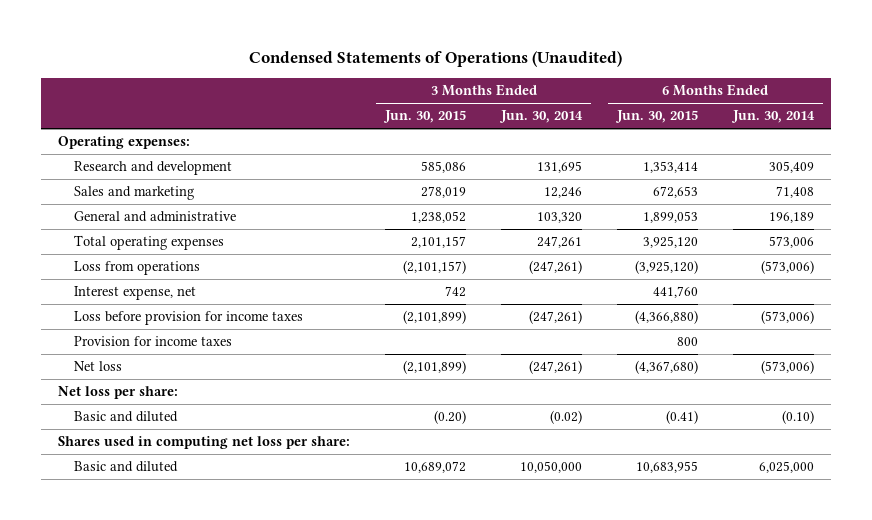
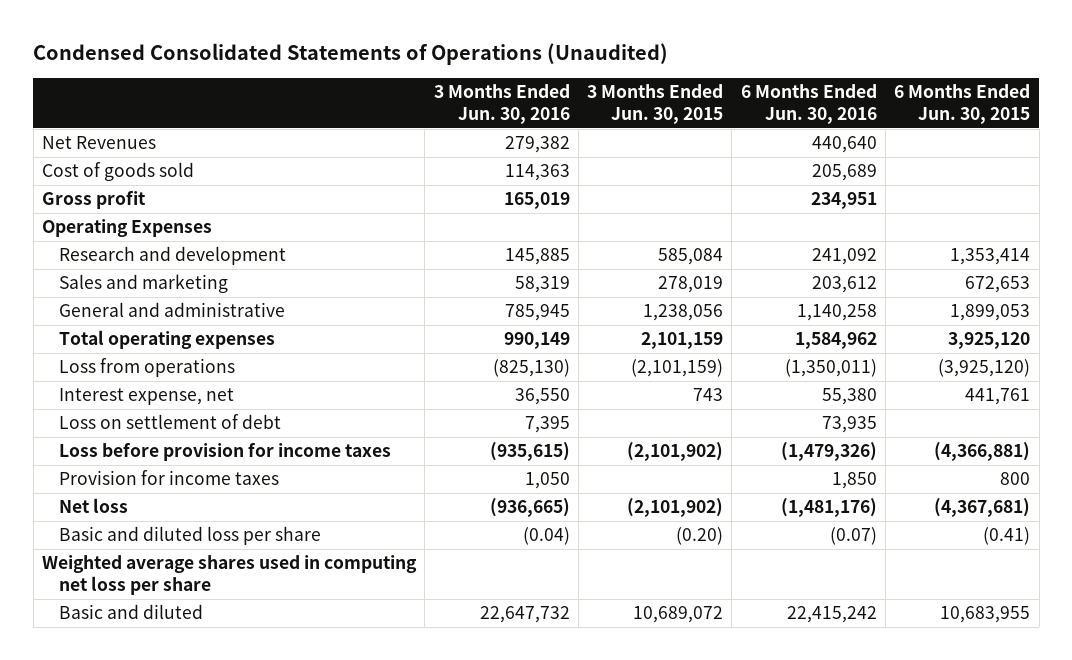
- Condensed Statements of Operations (Unaudited)
+ Condensed Consolidated Statements of Operations (Unaudited)
- | 3 Months Ended Jun. 30, 2015 | 3 Months Ended Jun. 30, 2014 | 6 Months Ended Jun. 30, 2015 | 6 Months Ended Jun. 30, 2014
+ | 3 Months Ended Jun. 30, 2016 | 3 Months Ended Jun. 30, 2015 | 6 Months Ended Jun. 30, 2016 | 6 Months Ended Jun. 30, 2015
- Operating expenses:
- Research and development | 585,086 | 131,695 | 1,353,414 | 305,409
+ Net Revenues | 279,382 | | 440,640 |
+ Cost of goods sold | 114,363 | | 205,689 |
+ Gross profit | 165,019 | | 234,951 |
+ Operating Expenses
+ Research and development | 145,885 | 585,084 | 241,092 | 1,353,414
- General and administrative | 1,238,052 | 103,320 | 1,899,053 | 196,189
- Total operating expenses | 2,101,157 | 247,261 | 3,925,120 | 573,006
- Loss from operations | (2,101,157) | (247,261) | (3,925,120) | (573,006)
- Interest expense, net | 742 | | 441,760 |
- Loss before provision for income taxes | (2,101,899) | (247,261) | (4,366,880) | (573,006)
+ General and administrative | 785,945 | 1,238,056 | 1,140,258 | 1,899,053
+ Total operating expenses | 990,149 | 2,101,159 | 1,584,962 | 3,925,120
+ Loss from operations | (825,130) | (2,101,159) | (1,350,011) | (3,925,120)
+ Interest expense, net | 36,550 | 743 | 55,380 | 441,761
+ Loss on settlement of debt | 7,395 | | 73,935 |
+ Loss before provision for income taxes | (935,615) | (2,101,902) | (1,479,326) | (4,366,881)
- Net loss | (2,101,899) | (247,261) | (4,367,680) | (573,006)
- Net loss per share:
- Basic and diluted | (0.20) | (0.02) | (0.41) | (0.10)
- Shares used in computing net loss per share:
+ Net loss | (936,665) | (2,101,902) | (1,481,176) | (4,367,681)
+ Basic and diluted loss per share | (0.04) | (0.20) | (0.07) | (0.41)
+ Weighted average shares used in computing net loss per share

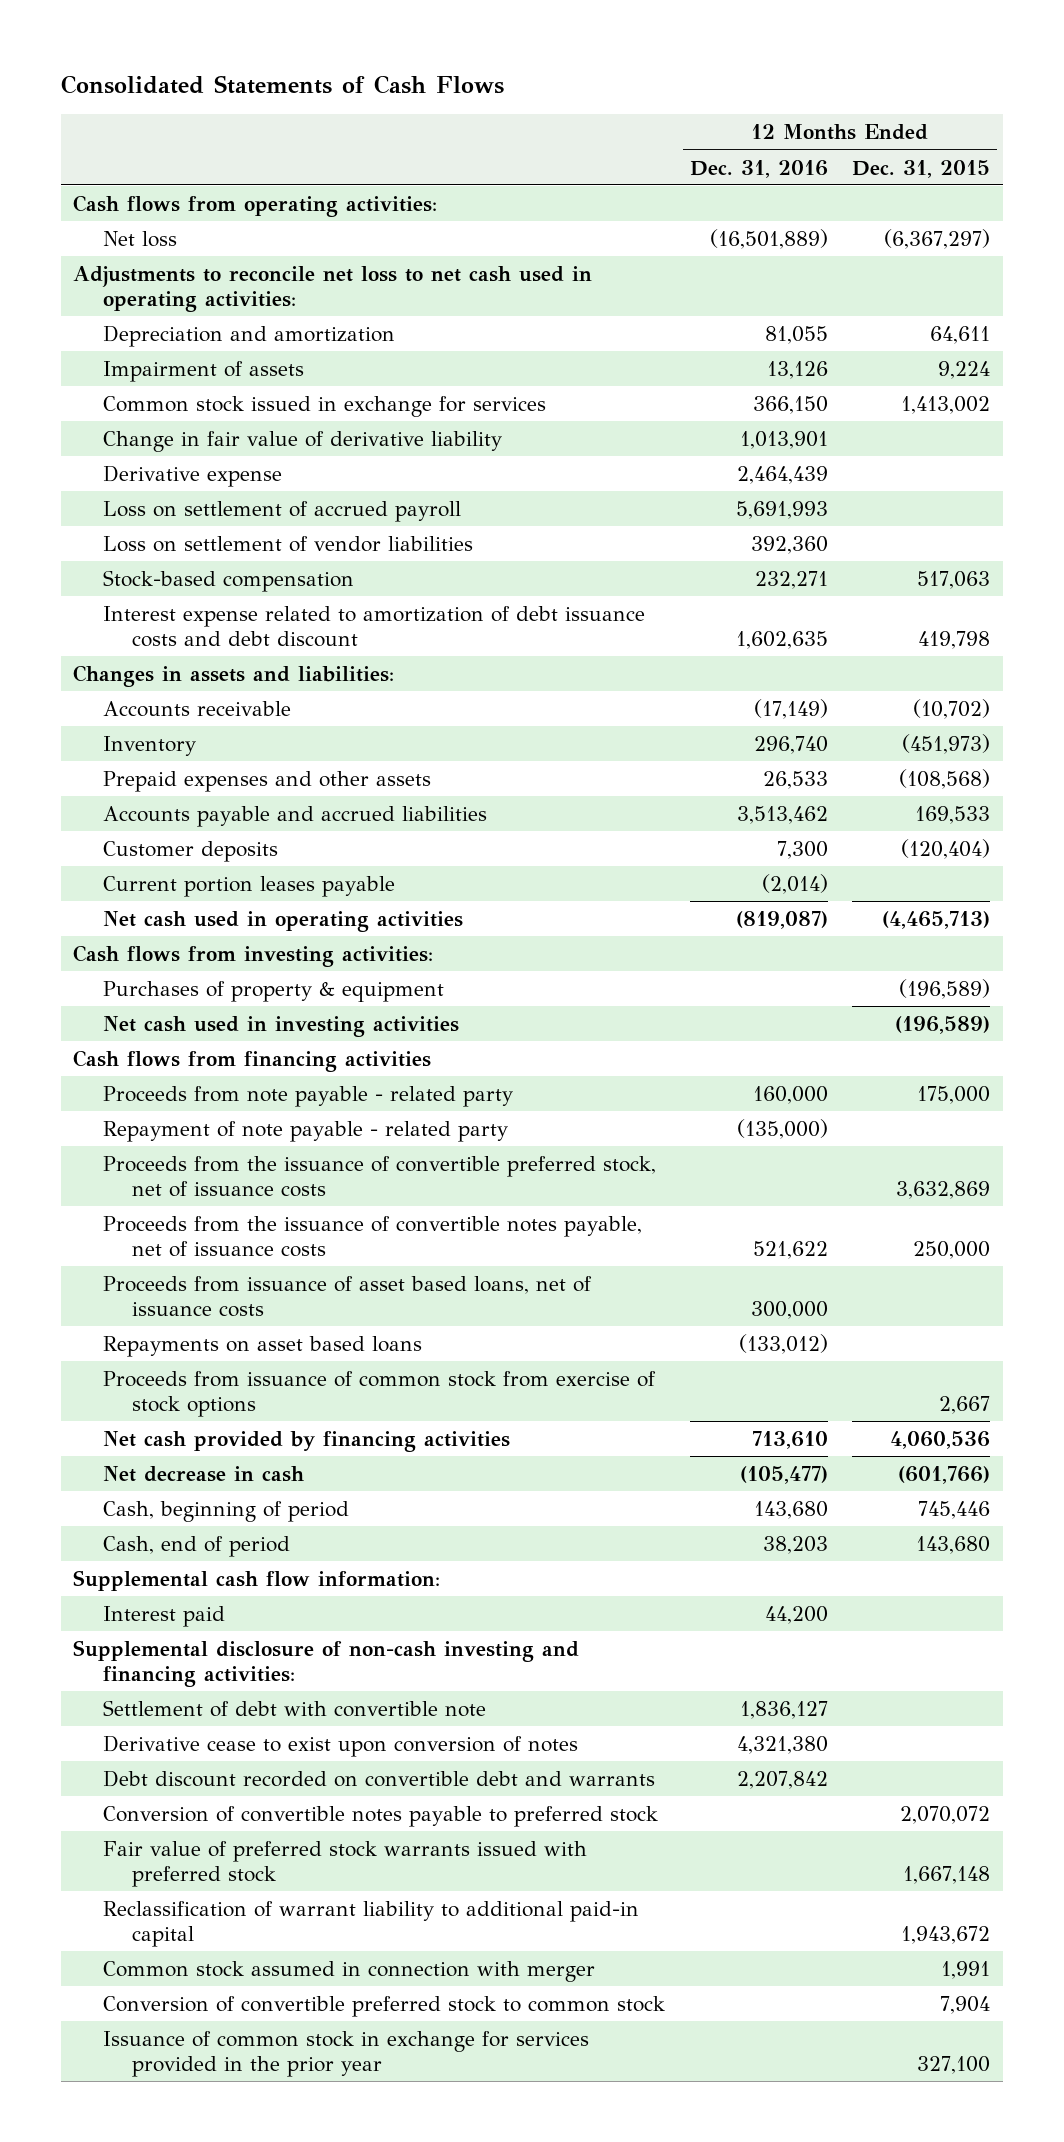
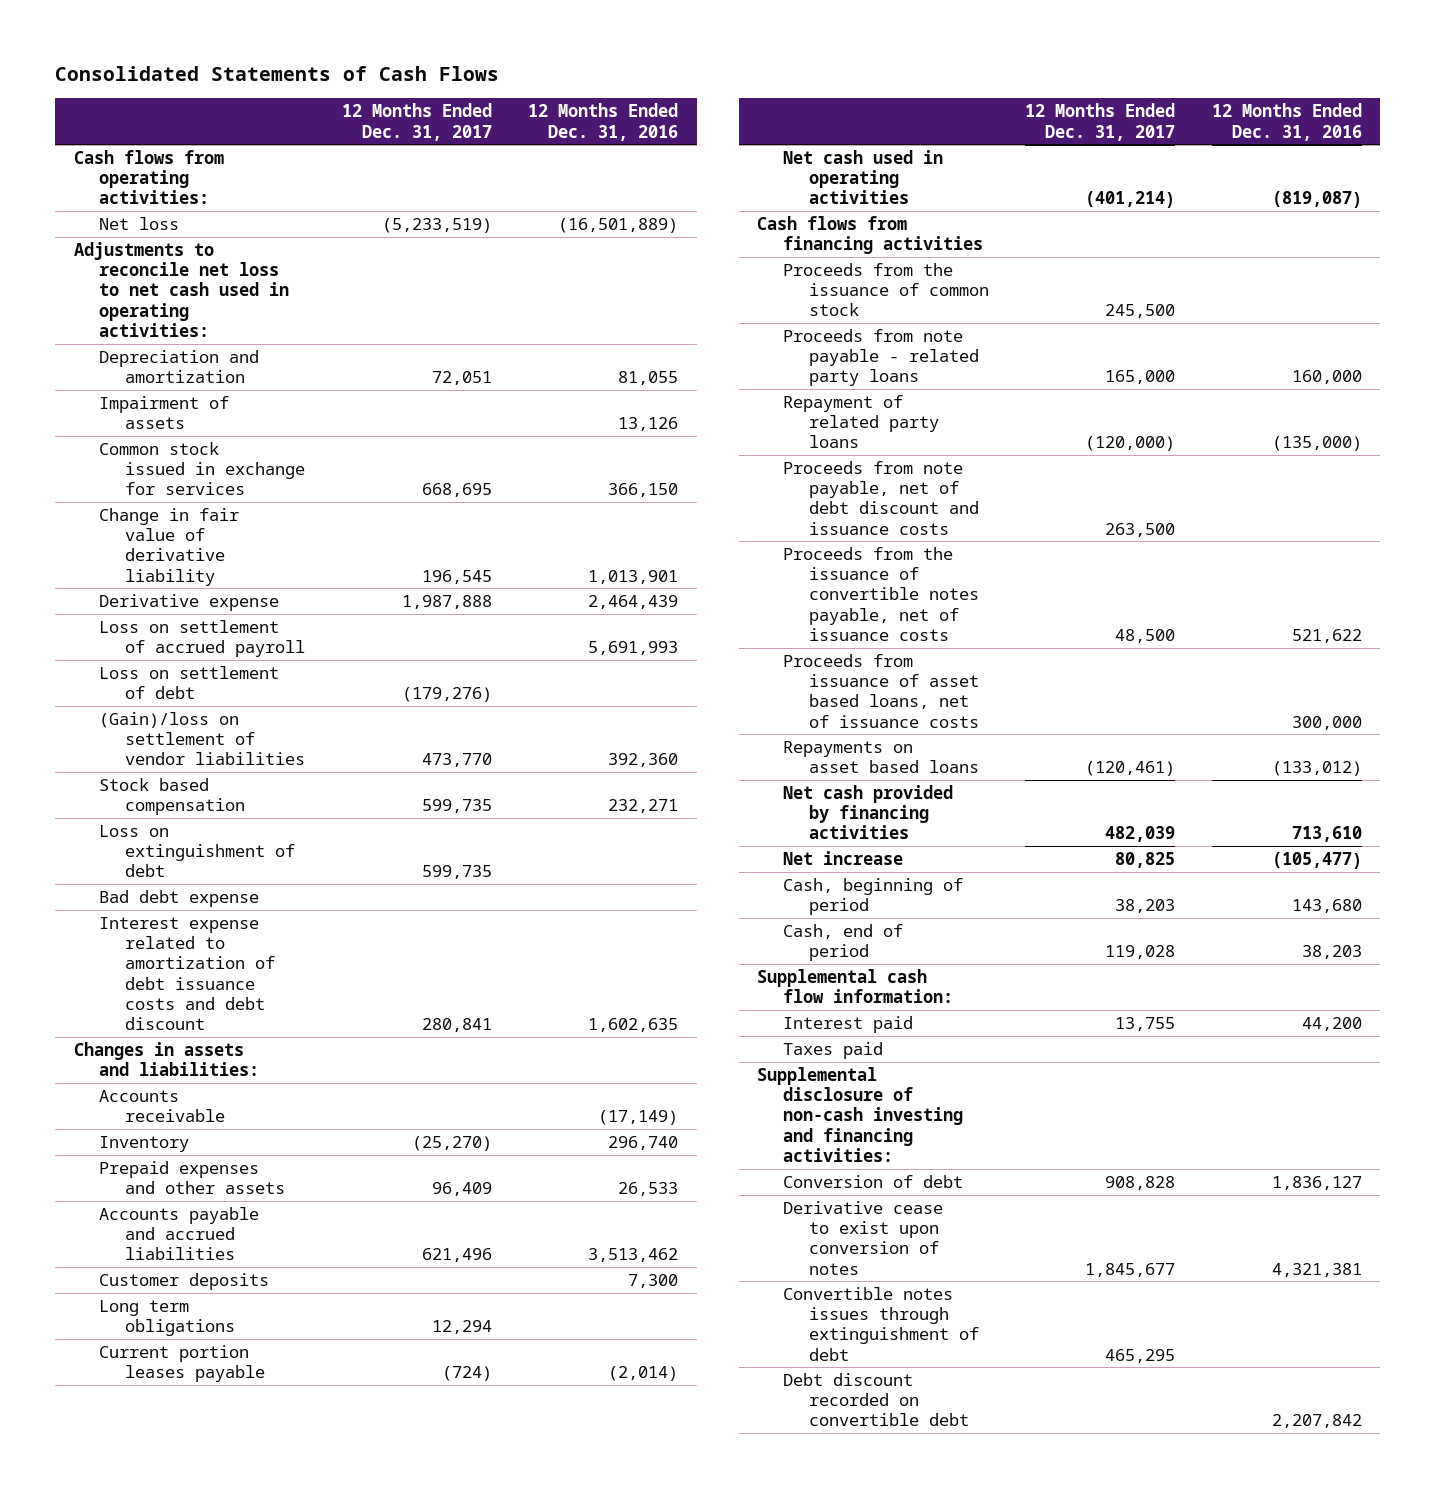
- | 12 Months Ended Dec. 31, 2016 | 12 Months Ended Dec. 31, 2015
+ | 12 Months Ended Dec. 31, 2017 | 12 Months Ended Dec. 31, 2016
- Loss on settlement of vendor liabilities | 392,360 |
- Stock-based compensation | 232,271 | 517,063
+ Loss on settlement of debt | (179,276) |
+ (Gain)/loss on settlement of vendor liabilities | 473,770 | 392,360
+ Stock based compensation | 599,735 | 232,271
+ Loss on extinguishment of debt | 599,735 |
+ Bad debt expense
+ Long term obligations | 12,294 |
- Cash flows from investing activities:
- Purchases of property & equipment | | (196,589)
- Net cash used in investing activities | | (196,589)
- Proceeds from note payable - related party | 160,000 | 175,000
- Repayment of note payable - related party | (135,000) |
- Proceeds from the issuance of convertible preferred stock, net of issuance costs | | 3,632,869
+ Proceeds from the issuance of common stock | 245,500 |
+ Proceeds from note payable - related party loans | 165,000 | 160,000
+ Repayment of related party loans | (120,000) | (135,000)
+ Proceeds from note payable, net of debt discount and issuance costs | 263,500 |
- Proceeds from issuance of common stock from exercise of stock options | | 2,667
- Net decrease in cash | (105,477) | (601,766)
+ Net increase | 80,825 | (105,477)
+ Taxes paid
- Settlement of debt with convertible note | 1,836,127 |
- Derivative cease to exist upon conversion of notes | 4,321,380 |
- Debt discount recorded on convertible debt and warrants | 2,207,842 |
- Conversion of convertible notes payable to preferred stock | | 2,070,072
- Fair value of preferred stock warrants issued with preferred stock | | 1,667,148
- Reclassification of warrant liability to additional paid-in capital | | 1,943,672
- Common stock assumed in connection with merger | | 1,991
- Conversion of convertible preferred stock to common stock | | 7,904
- Issuance of common stock in exchange for services provided in the prior year | | 327,100
+ Conversion of debt | 908,828 | 1,836,127
+ Derivative cease to exist upon conversion of notes | 1,845,677 | 4,321,381
+ Convertible notes issues through extinguishment of debt | 465,295 |
+ Debt discount recorded on convertible debt | | 2,207,842

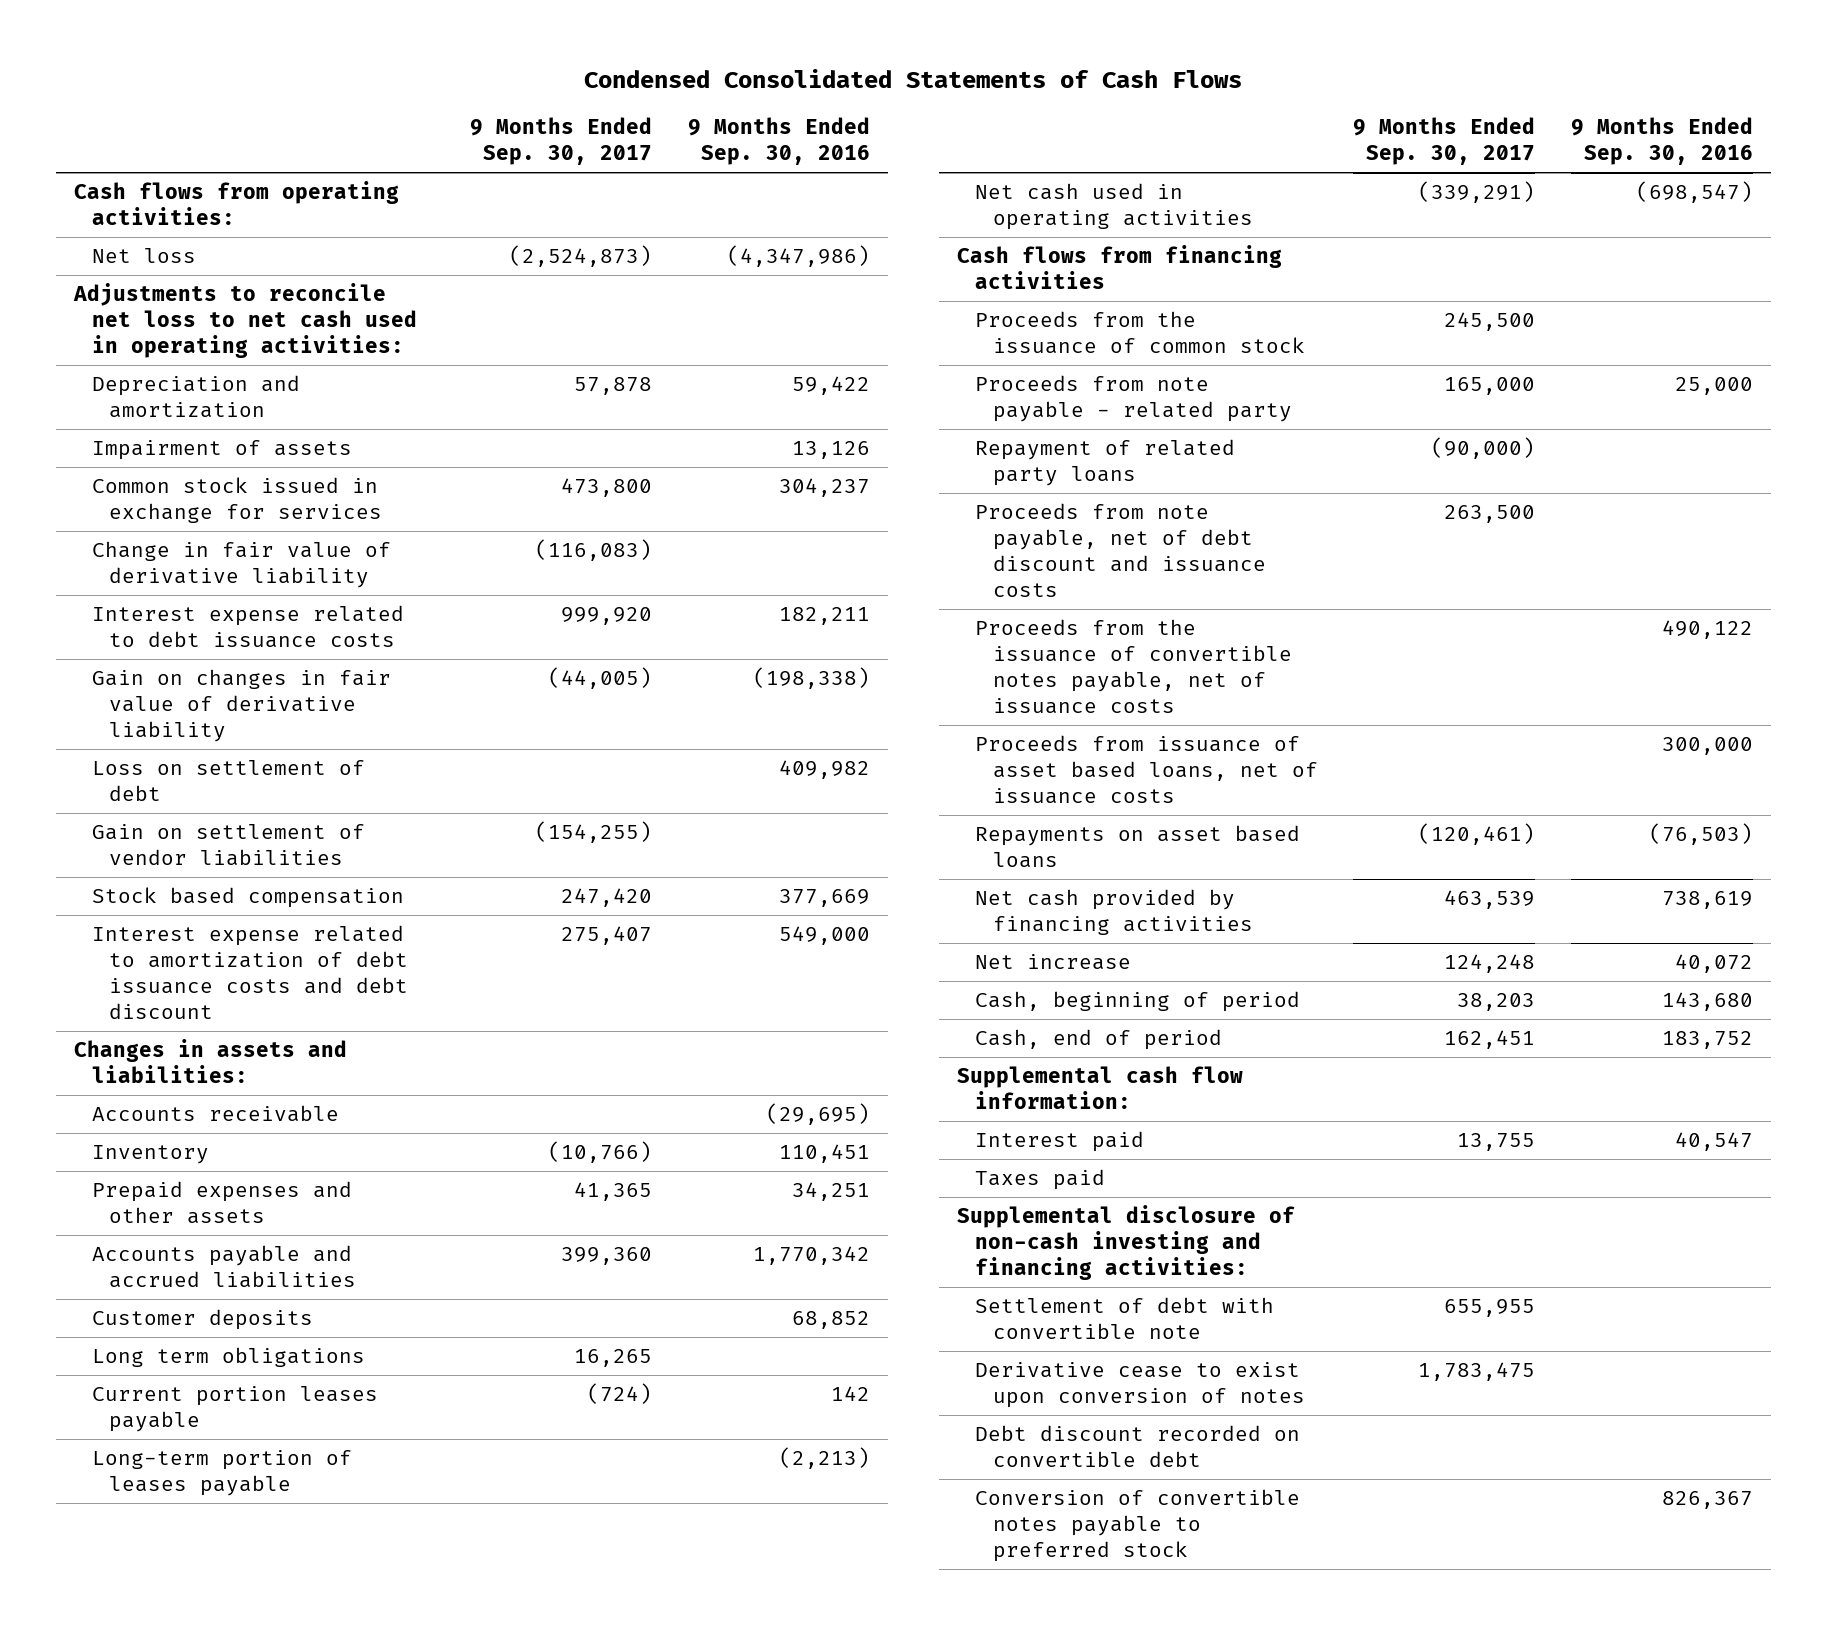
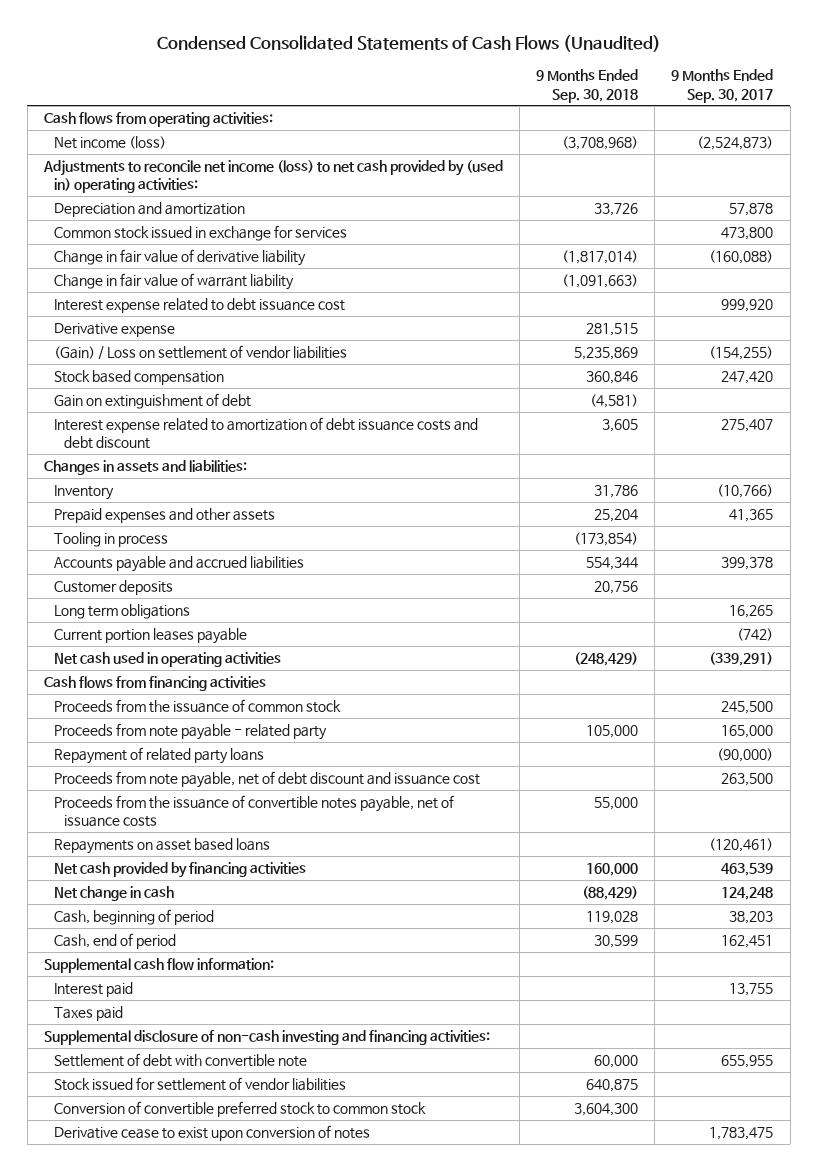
- Condensed Consolidated Statements of Cash Flows
+ Condensed Consolidated Statements of Cash Flows (Unaudited)
- | 9 Months Ended Sep. 30, 2017 | 9 Months Ended Sep. 30, 2016
+ | 9 Months Ended Sep. 30, 2018 | 9 Months Ended Sep. 30, 2017
- Net loss | (2,524,873) | (4,347,986)
- Adjustments to reconcile net loss to net cash used in operating activities:
+ Net income (loss) | (3,708,968) | (2,524,873)
+ Adjustments to reconcile net income (loss) to net cash provided by (used in) operating activities:
- Impairment of assets | | 13,126
- Change in fair value of derivative liability | (116,083) |
- Interest expense related to debt issuance costs | 999,920 | 182,211
- Gain on changes in fair value of derivative liability | (44,005) | (198,338)
- Loss on settlement of debt | | 409,982
- Gain on settlement of vendor liabilities | (154,255) |
+ Change in fair value of derivative liability | (1,817,014) | (160,088)
+ Change in fair value of warrant liability | (1,091,663) |
+ Interest expense related to debt issuance cost | | 999,920
+ Derivative expense | 281,515 |
+ (Gain) / Loss on settlement of vendor liabilities | 5,235,869 | (154,255)
+ Gain on extinguishment of debt | (4,581) |
- Accounts receivable | | (29,695)
- Accounts payable and accrued liabilities | 399,360 | 1,770,342
+ Tooling in process | (173,854) |
+ Accounts payable and accrued liabilities | 554,344 | 399,378
- Current portion leases payable | (724) | 142
- Long-term portion of leases payable | | (2,213)
+ Current portion leases payable | | (742)
- Proceeds from note payable, net of debt discount and issuance costs | 263,500 |
+ Proceeds from note payable, net of debt discount and issuance cost | | 263,500
- Proceeds from issuance of asset based loans, net of issuance costs | | 300,000
- Net increase | 124,248 | 40,072
+ Net change in cash | (88,429) | 124,248
+ Stock issued for settlement of vendor liabilities | 640,875 |
+ Conversion of convertible preferred stock to common stock | 3,604,300 |
- Debt discount recorded on convertible debt
- Conversion of convertible notes payable to preferred stock | | 826,367

